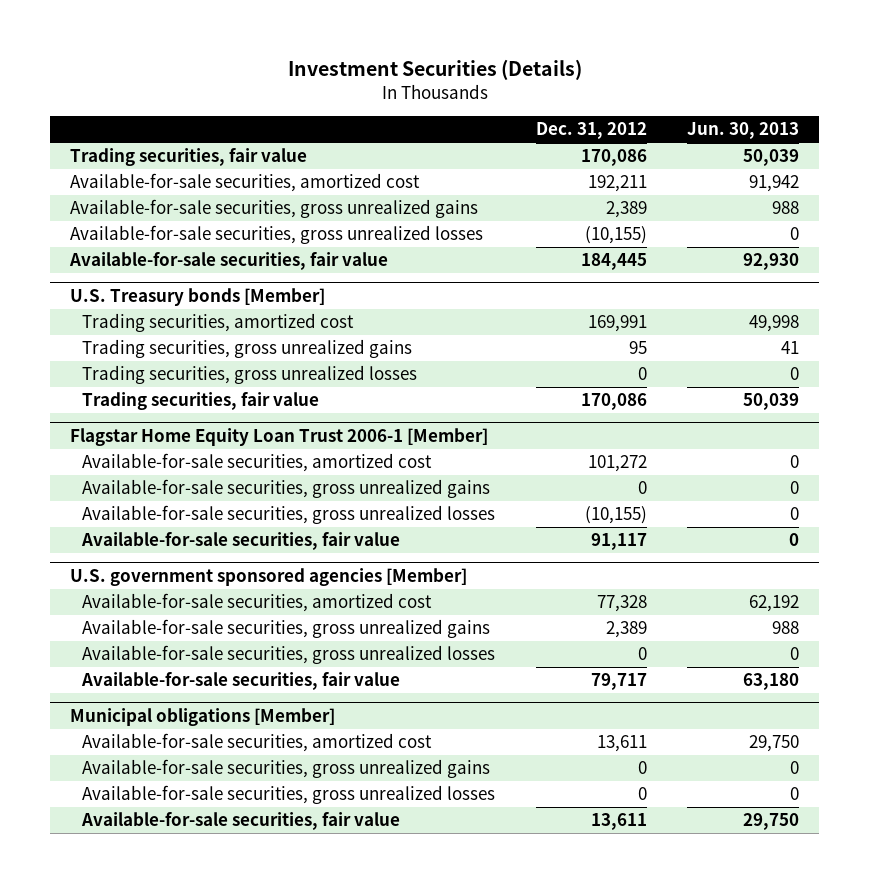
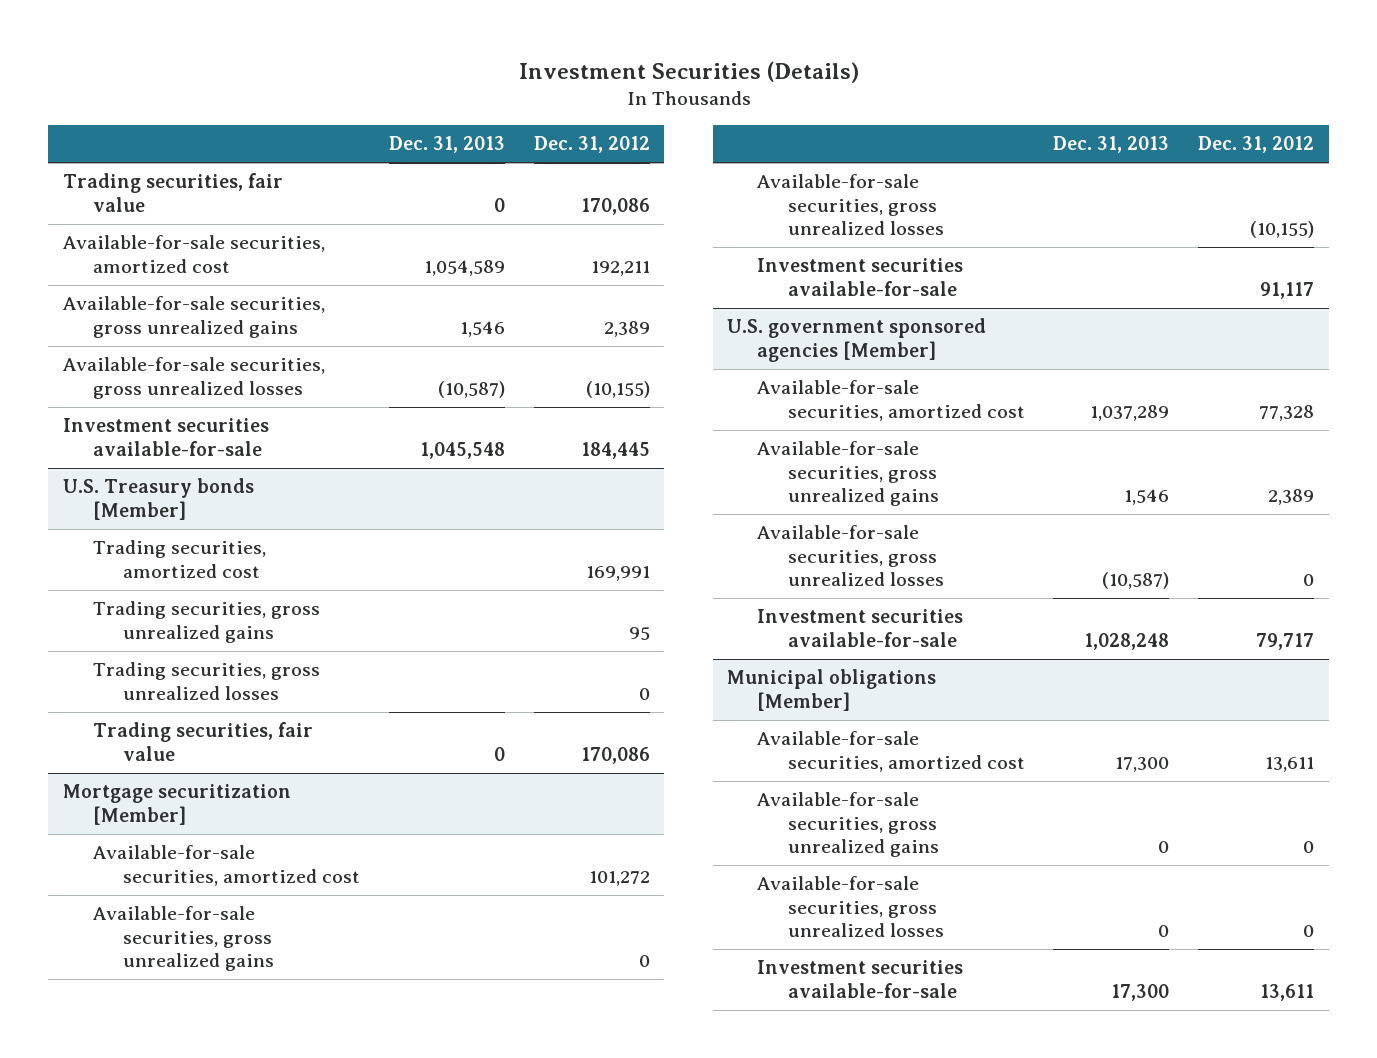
- | Dec. 31, 2012 | Jun. 30, 2013
+ | Dec. 31, 2013 | Dec. 31, 2012
- Available-for-sale securities, fair value | 184,445 | 92,930
+ Investment securities available-for-sale | 1,045,548 | 184,445
- Flagstar Home Equity Loan Trust 2006-1 [Member]
+ Mortgage securitization [Member]
- Available-for-sale securities, fair value | 91,117 | 0
+ Investment securities available-for-sale | | 91,117
@ U.S. government sponsored agencies [Member]
- Available-for-sale securities, fair value | 79,717 | 63,180
+ Investment securities available-for-sale | 1,028,248 | 79,717
@ Municipal obligations [Member]
- Available-for-sale securities, fair value | 13,611 | 29,750
+ Investment securities available-for-sale | 17,300 | 13,611

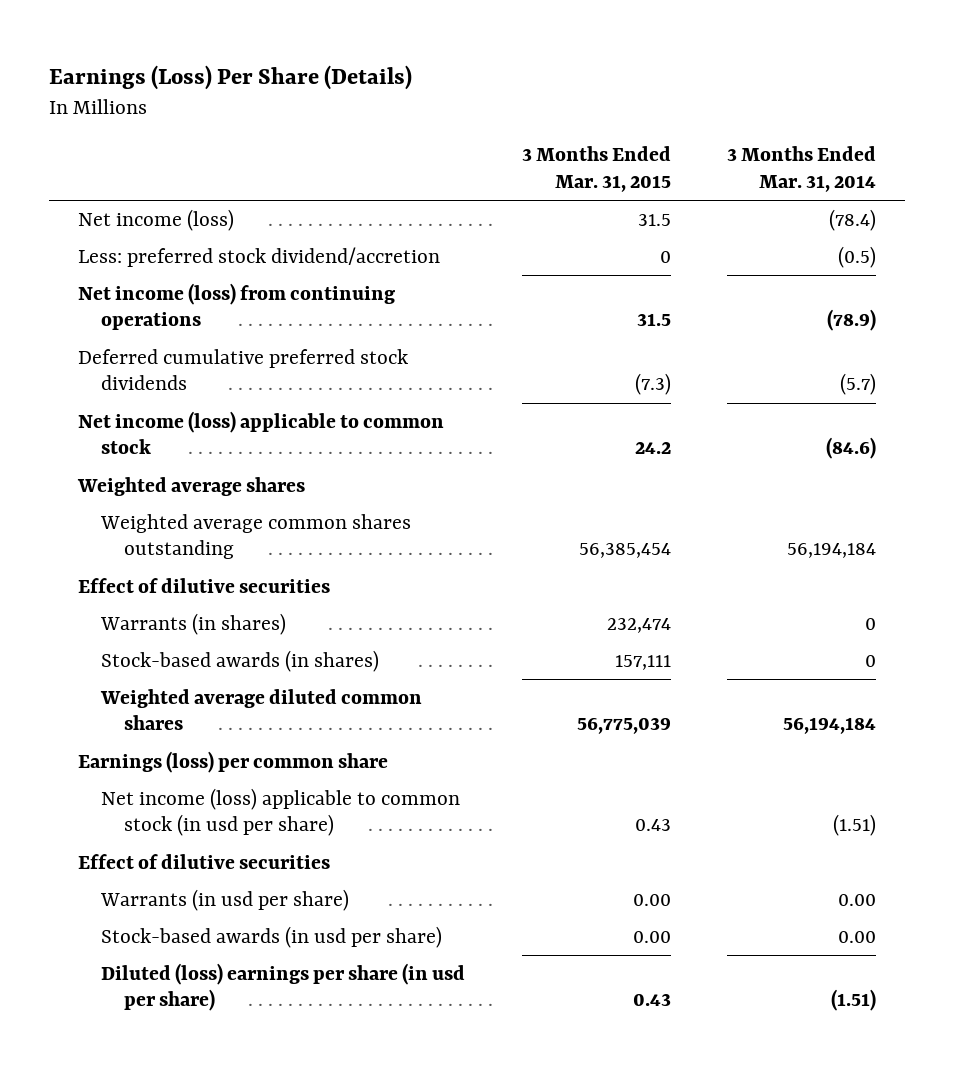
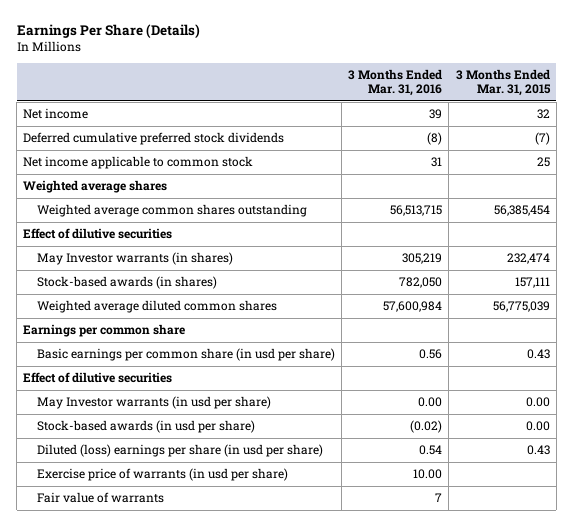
- Earnings (Loss) Per Share (Details)
+ Earnings Per Share (Details)
- | 3 Months Ended Mar. 31, 2015 | 3 Months Ended Mar. 31, 2014
+ | 3 Months Ended Mar. 31, 2016 | 3 Months Ended Mar. 31, 2015
- Net income (loss) | 31.5 | (78.4)
- Less: preferred stock dividend/accretion | 0 | (0.5)
- Net income (loss) from continuing operations | 31.5 | (78.9)
- Deferred cumulative preferred stock dividends | (7.3) | (5.7)
- Net income (loss) applicable to common stock | 24.2 | (84.6)
+ Net income | 39 | 32
+ Deferred cumulative preferred stock dividends | (8) | (7)
+ Net income applicable to common stock | 31 | 25
- Warrants (in shares) | 232,474 | 0
+ May Investor warrants (in shares) | 305,219 | 232,474
- Earnings (loss) per common share
- Net income (loss) applicable to common stock (in usd per share) | 0.43 | (1.51)
+ Earnings per common share
+ Basic earnings per common share (in usd per share) | 0.56 | 0.43
- Warrants (in usd per share) | 0.00 | 0.00
+ May Investor warrants (in usd per share) | 0.00 | 0.00
+ Exercise price of warrants (in usd per share) | 10.00 |
+ Fair value of warrants | 7 |

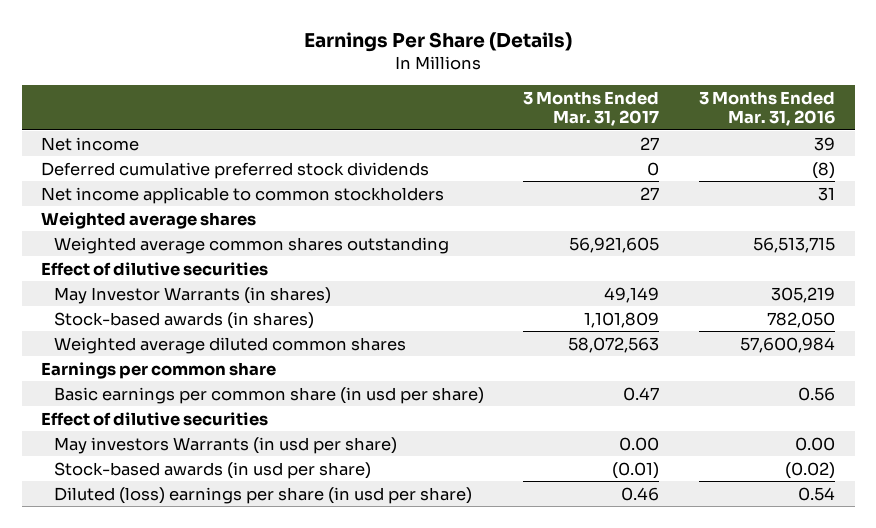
- | 3 Months Ended Mar. 31, 2016 | 3 Months Ended Mar. 31, 2015
+ | 3 Months Ended Mar. 31, 2017 | 3 Months Ended Mar. 31, 2016
- Net income applicable to common stock | 31 | 25
+ Net income applicable to common stockholders | 27 | 31
- May Investor warrants (in shares) | 305,219 | 232,474
+ May Investor Warrants (in shares) | 49,149 | 305,219
- May Investor warrants (in usd per share) | 0.00 | 0.00
+ May investors Warrants (in usd per share) | 0.00 | 0.00
- Exercise price of warrants (in usd per share) | 10.00 |
- Fair value of warrants | 7 |

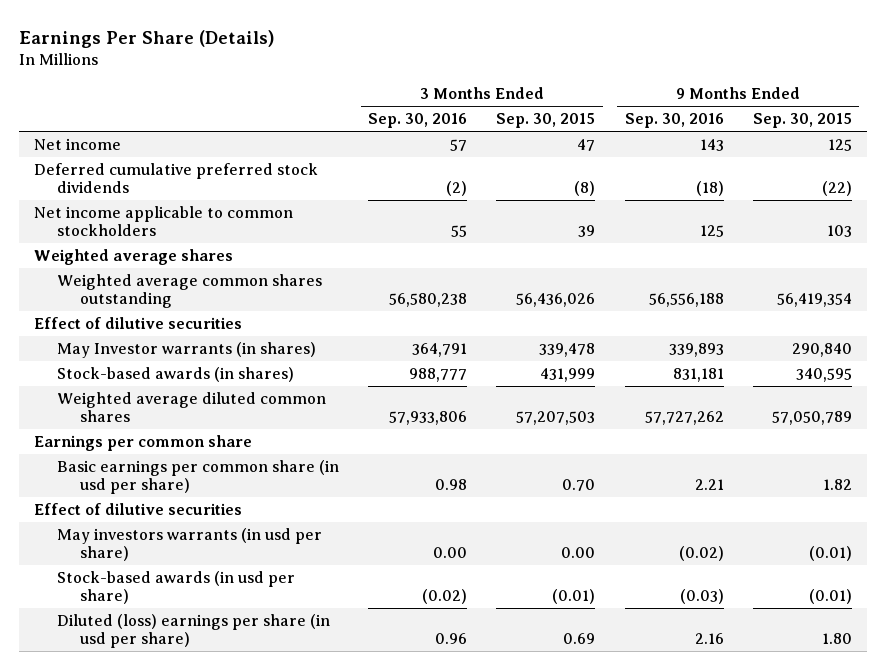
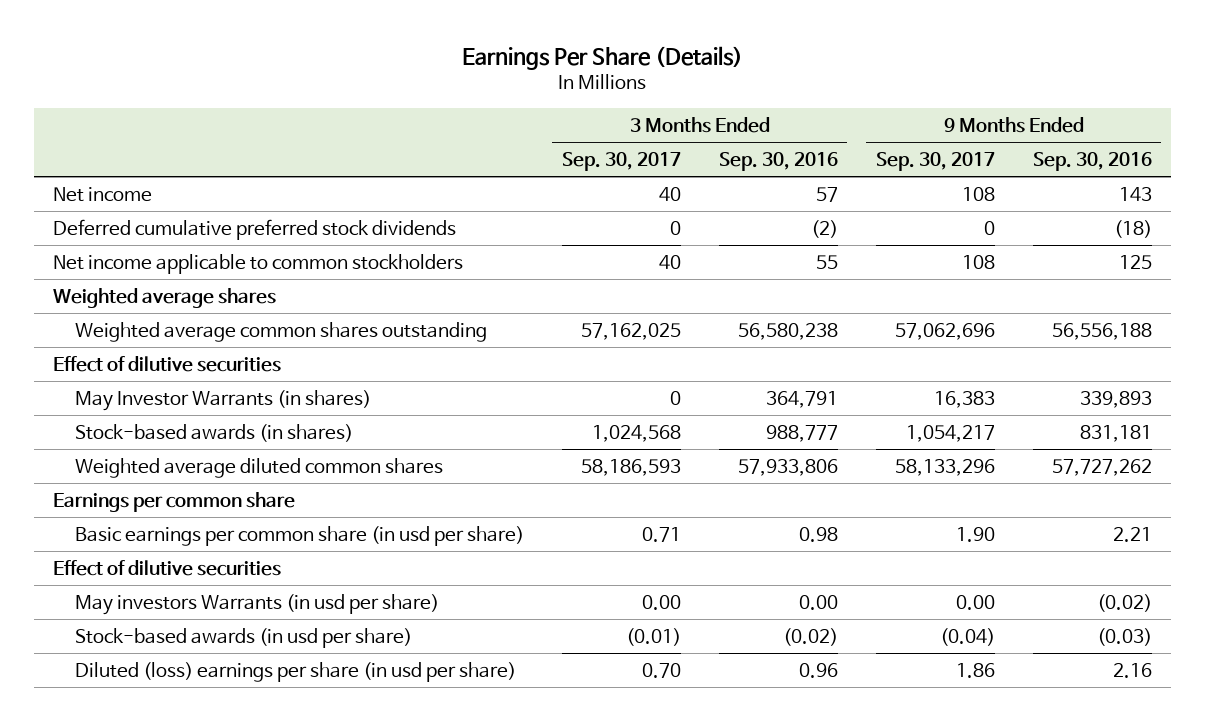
- | 3 Months Ended Sep. 30, 2016 | 3 Months Ended Sep. 30, 2015 | 9 Months Ended Sep. 30, 2016 | 9 Months Ended Sep. 30, 2015
+ | 3 Months Ended Sep. 30, 2017 | 3 Months Ended Sep. 30, 2016 | 9 Months Ended Sep. 30, 2017 | 9 Months Ended Sep. 30, 2016
- May Investor warrants (in shares) | 364,791 | 339,478 | 339,893 | 290,840
+ May Investor Warrants (in shares) | 0 | 364,791 | 16,383 | 339,893
- May investors warrants (in usd per share) | 0.00 | 0.00 | (0.02) | (0.01)
+ May investors Warrants (in usd per share) | 0.00 | 0.00 | 0.00 | (0.02)

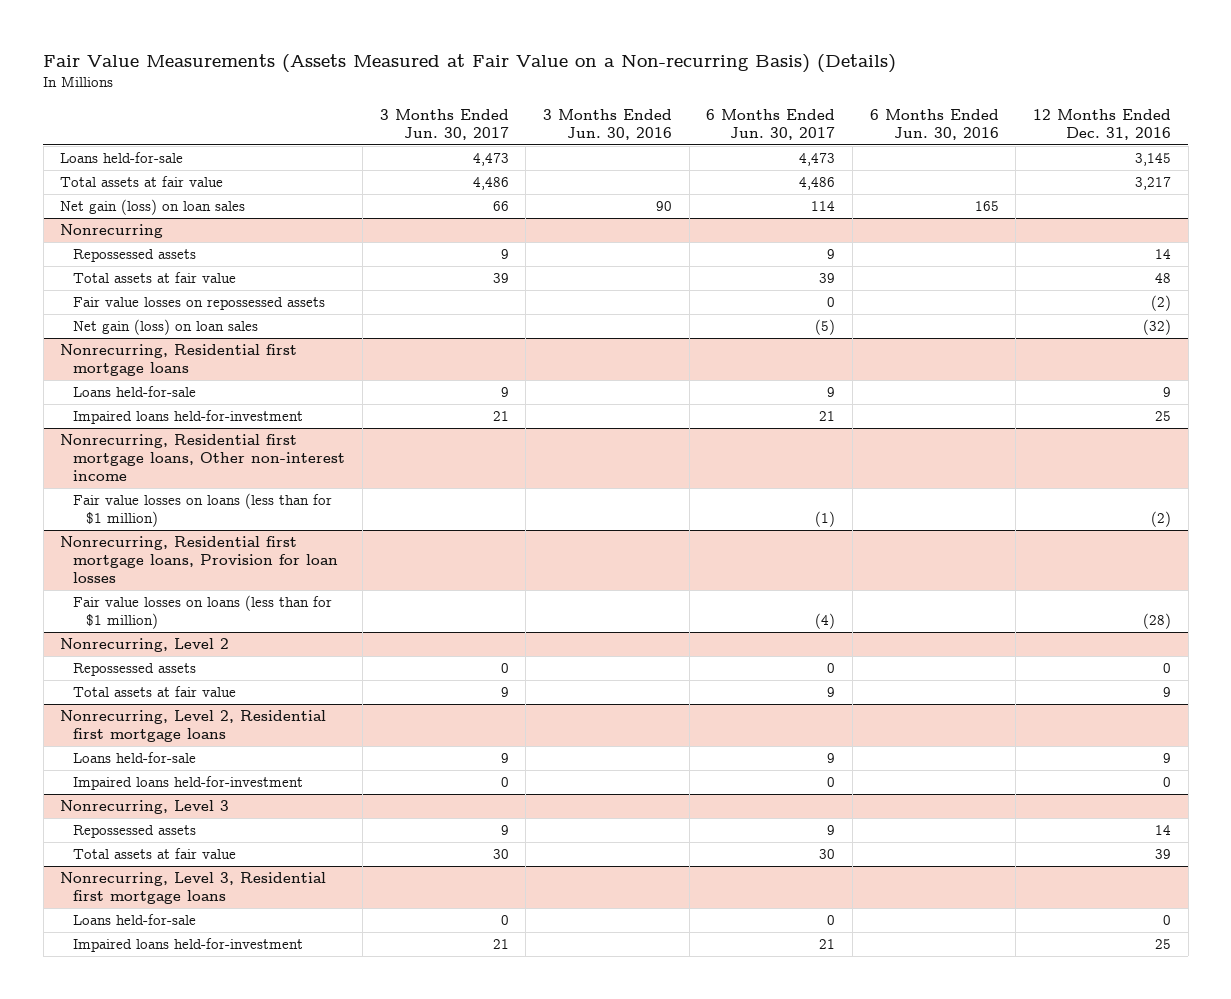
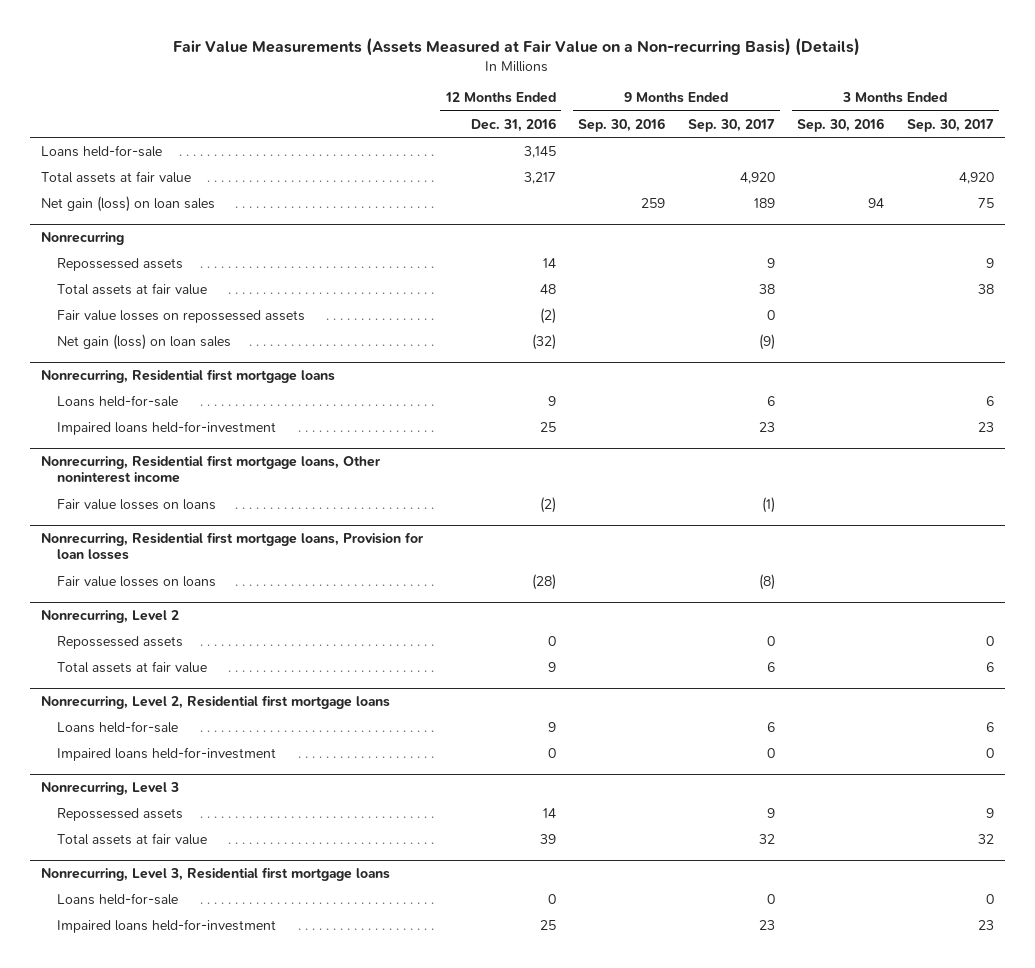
- | 3 Months Ended Jun. 30, 2017 | 3 Months Ended Jun. 30, 2016 | 6 Months Ended Jun. 30, 2017 | 6 Months Ended Jun. 30, 2016 | 12 Months Ended Dec. 31, 2016
+ | 12 Months Ended Dec. 31, 2016 | 9 Months Ended Sep. 30, 2016 | 9 Months Ended Sep. 30, 2017 | 3 Months Ended Sep. 30, 2016 | 3 Months Ended Sep. 30, 2017
- Nonrecurring, Residential first mortgage loans, Other non-interest income
- Fair value losses on loans (less than for $1 million) | | | (1) | | (2)
+ Nonrecurring, Residential first mortgage loans, Other noninterest income
+ Fair value losses on loans | (2) | | (1) | |
@ Nonrecurring, Residential first mortgage loans, Provision for loan losses
- Fair value losses on loans (less than for $1 million) | | | (4) | | (28)
+ Fair value losses on loans | (28) | | (8) | |

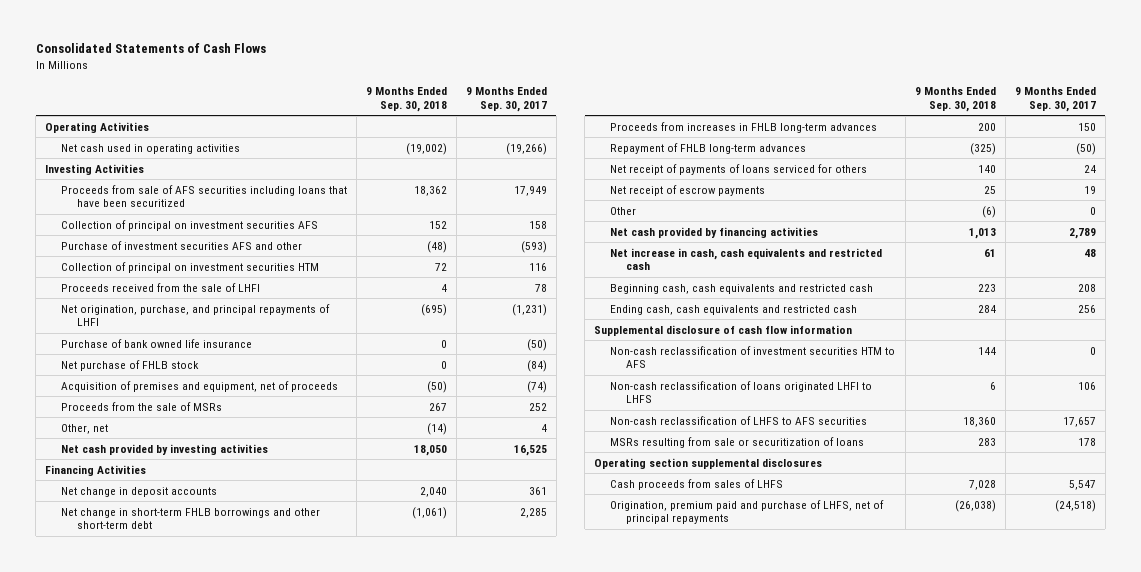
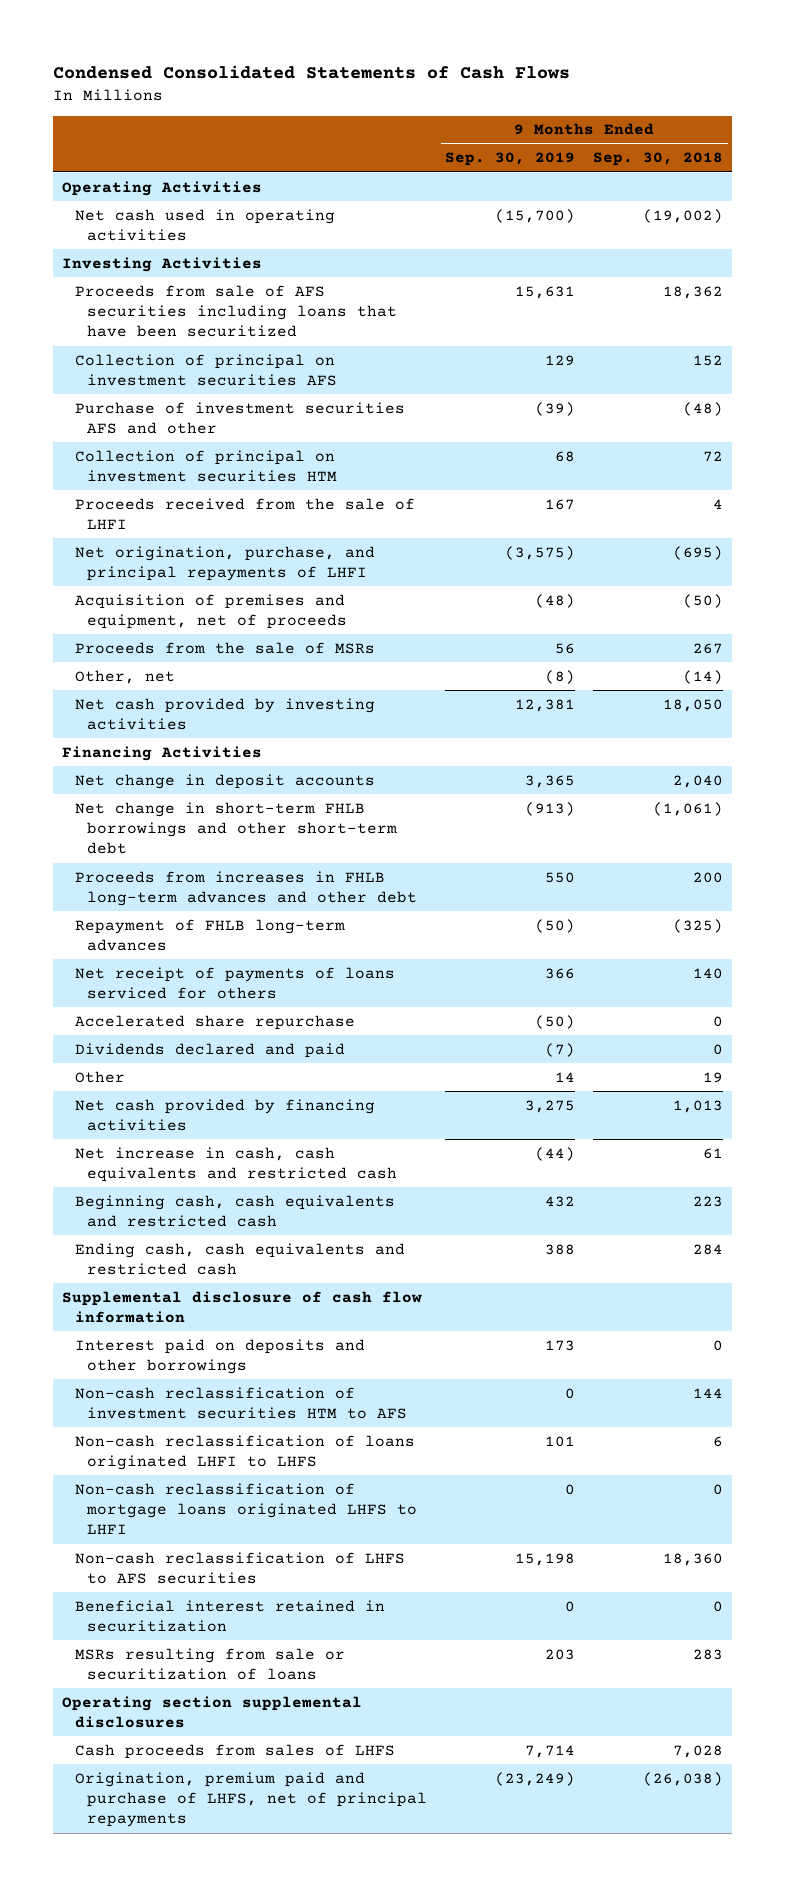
- Consolidated Statements of Cash Flows
+ Condensed Consolidated Statements of Cash Flows
- | 9 Months Ended Sep. 30, 2018 | 9 Months Ended Sep. 30, 2017
+ | 9 Months Ended Sep. 30, 2019 | 9 Months Ended Sep. 30, 2018
- Purchase of bank owned life insurance | 0 | (50)
- Net purchase of FHLB stock | 0 | (84)
- Proceeds from increases in FHLB long-term advances | 200 | 150
+ Proceeds from increases in FHLB long-term advances and other debt | 550 | 200
- Net receipt of escrow payments | 25 | 19
- Other | (6) | 0
+ Accelerated share repurchase | (50) | 0
+ Dividends declared and paid | (7) | 0
+ Other | 14 | 19
+ Interest paid on deposits and other borrowings | 173 | 0
+ Non-cash reclassification of mortgage loans originated LHFS to LHFI | 0 | 0
+ Beneficial interest retained in securitization | 0 | 0

